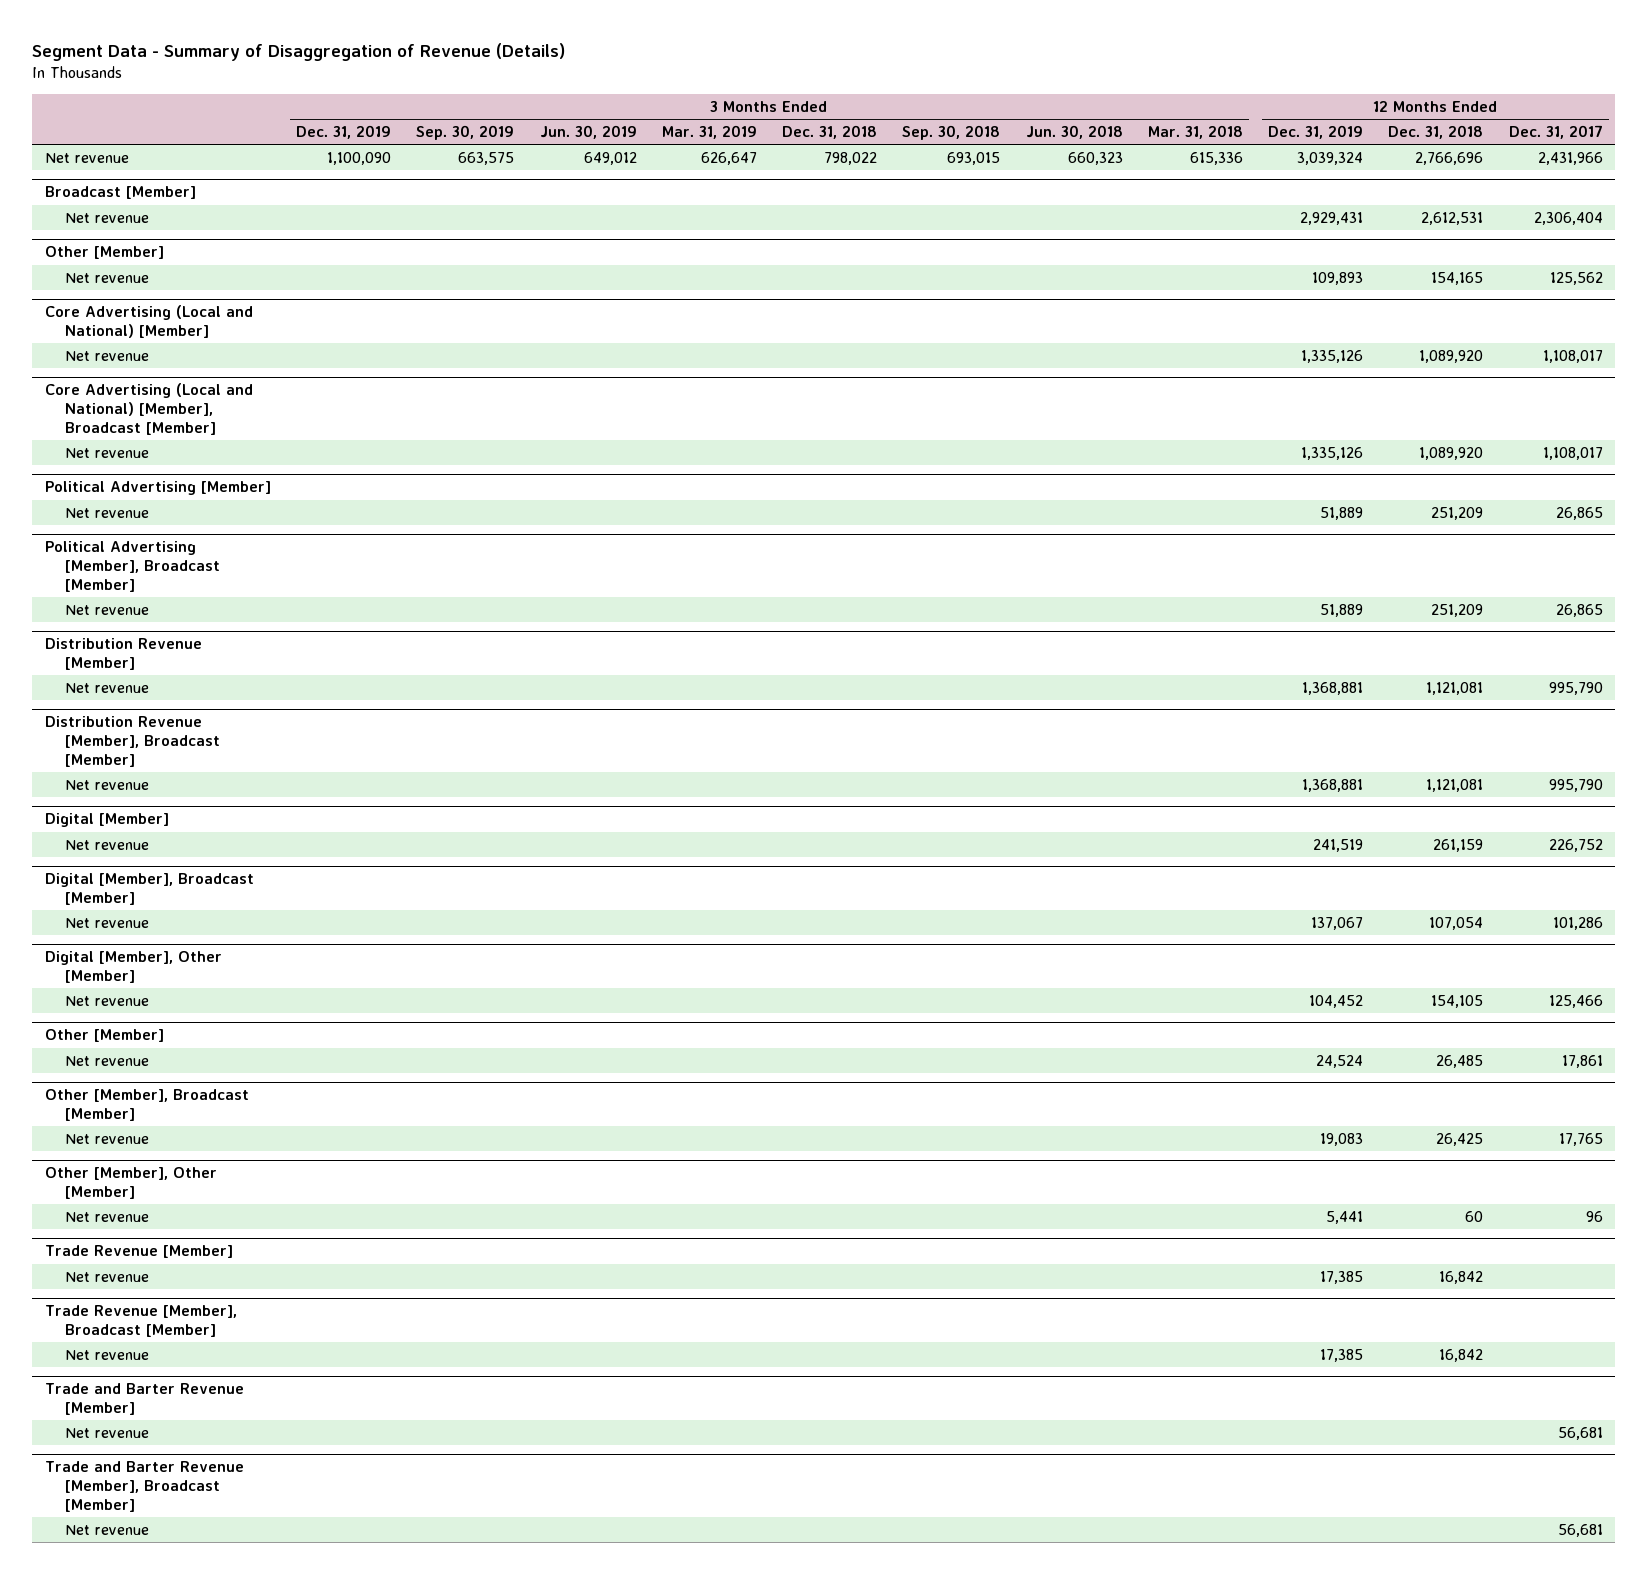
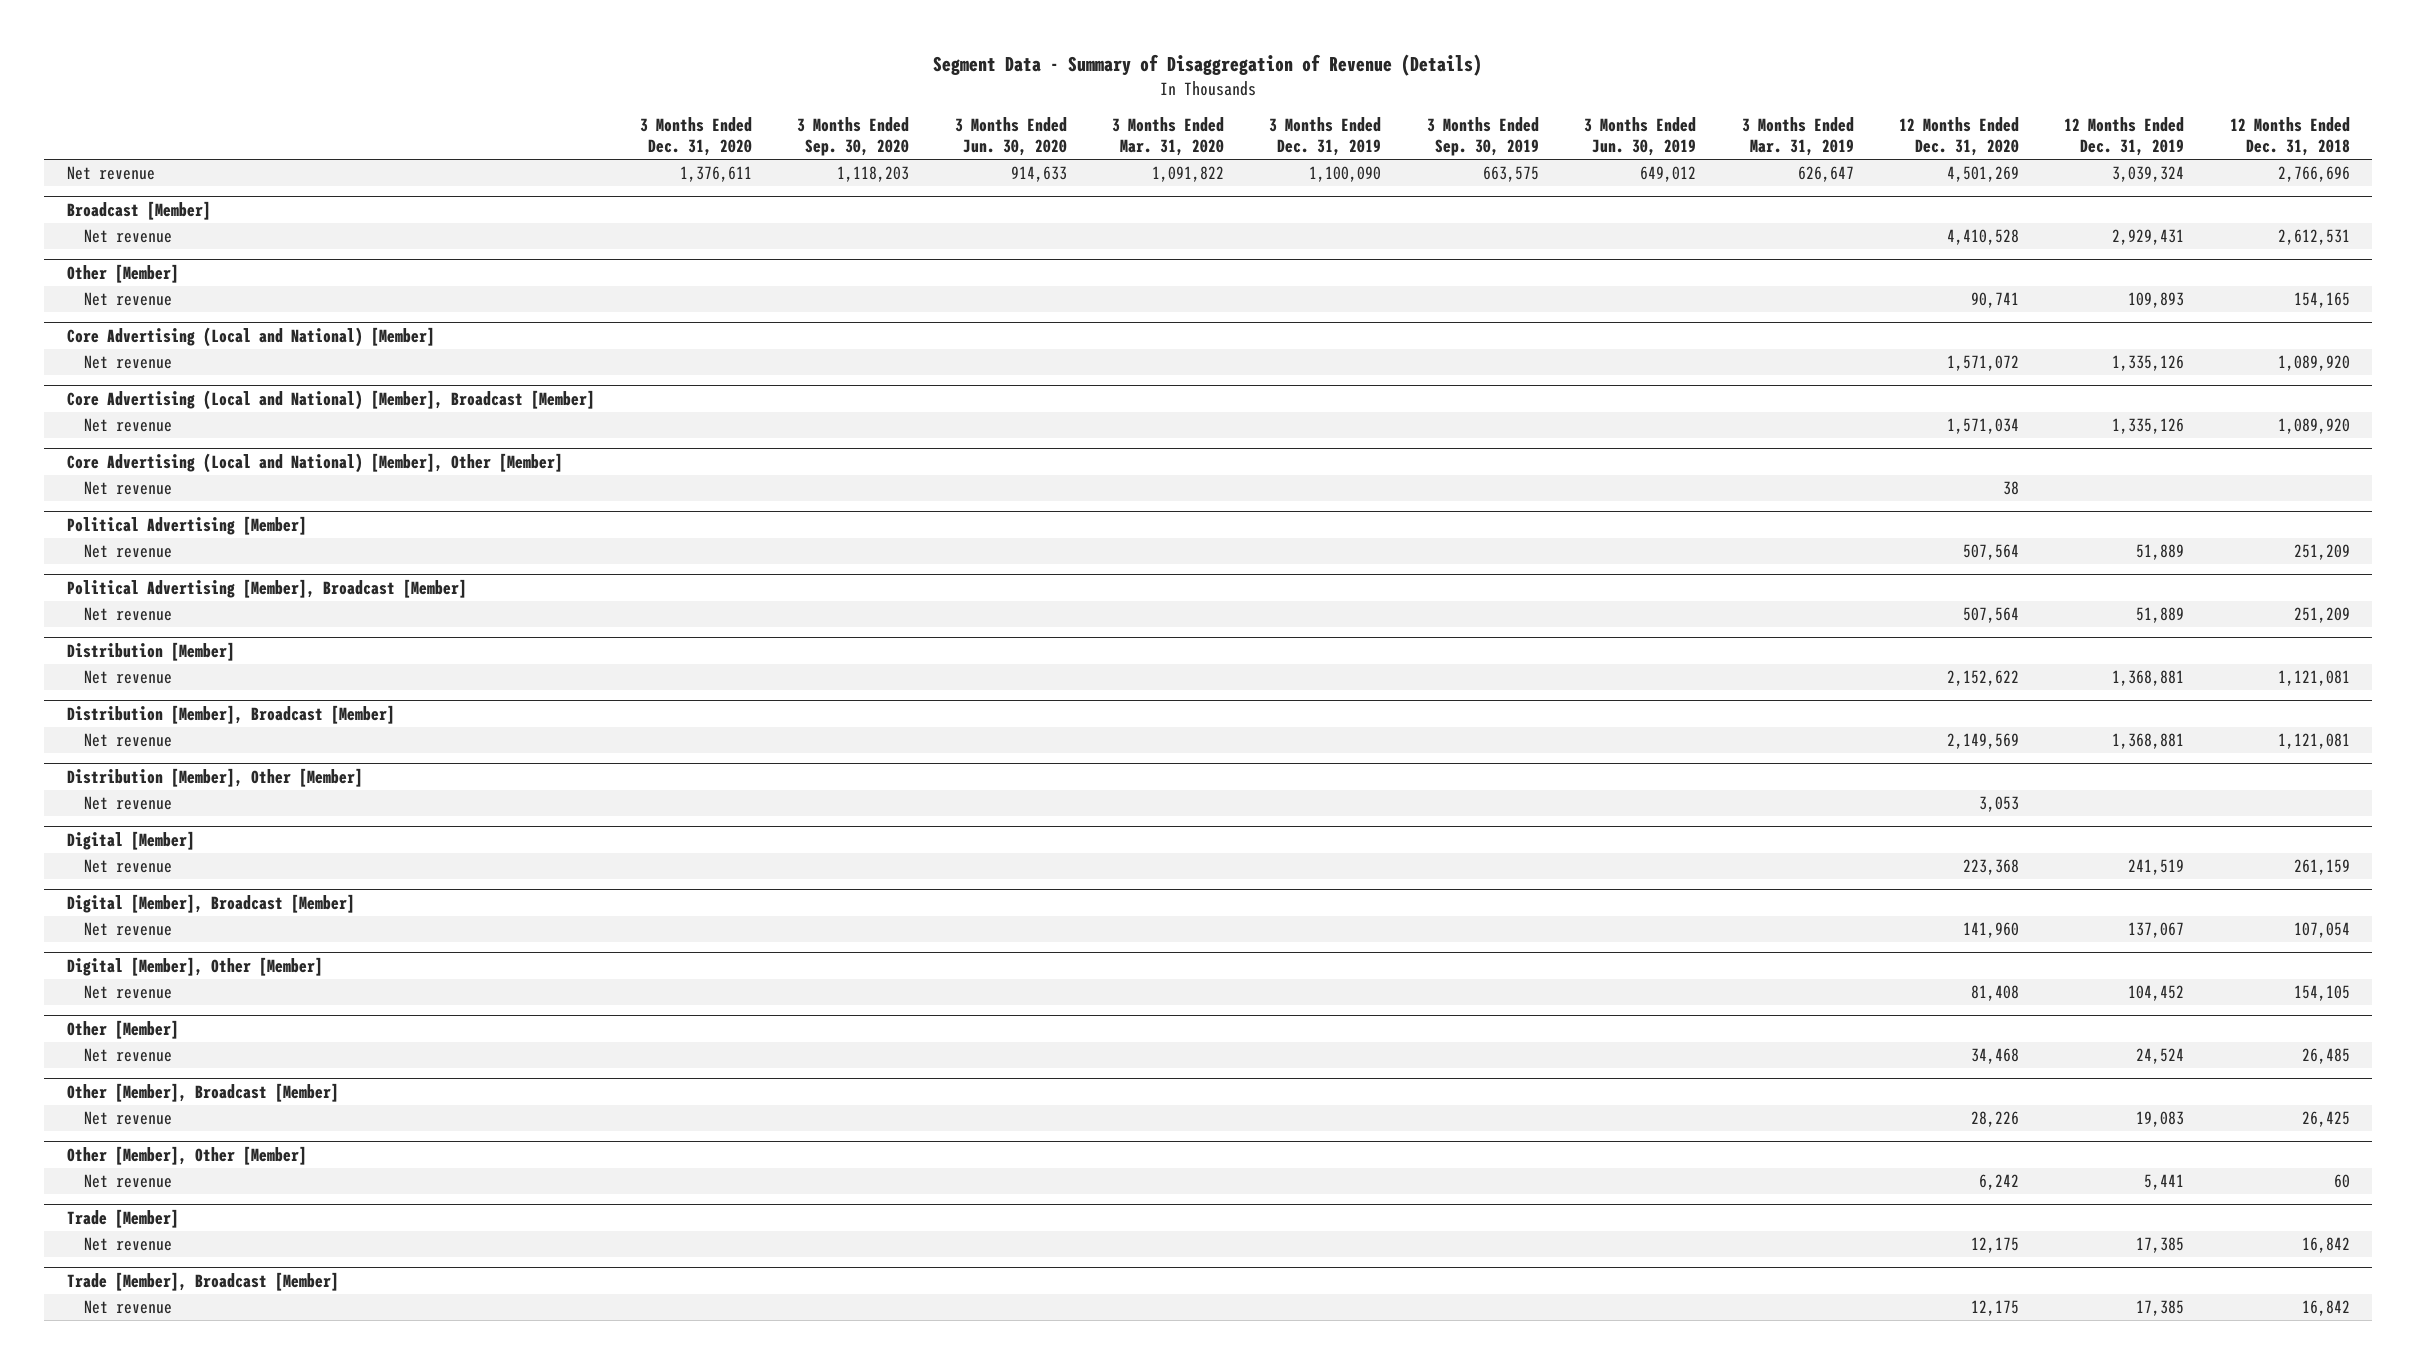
- | 3 Months Ended Dec. 31, 2019 | 3 Months Ended Sep. 30, 2019 | 3 Months Ended Jun. 30, 2019 | 3 Months Ended Mar. 31, 2019 | 3 Months Ended Dec. 31, 2018 | 3 Months Ended Sep. 30, 2018 | 3 Months Ended Jun. 30, 2018 | 3 Months Ended Mar. 31, 2018 | 12 Months Ended Dec. 31, 2019 | 12 Months Ended Dec. 31, 2018 | 12 Months Ended Dec. 31, 2017
+ | 3 Months Ended Dec. 31, 2020 | 3 Months Ended Sep. 30, 2020 | 3 Months Ended Jun. 30, 2020 | 3 Months Ended Mar. 31, 2020 | 3 Months Ended Dec. 31, 2019 | 3 Months Ended Sep. 30, 2019 | 3 Months Ended Jun. 30, 2019 | 3 Months Ended Mar. 31, 2019 | 12 Months Ended Dec. 31, 2020 | 12 Months Ended Dec. 31, 2019 | 12 Months Ended Dec. 31, 2018
+ Core Advertising (Local and National) [Member], Other [Member]
+ Net revenue | | | | | | | | | 38 | |
- Distribution Revenue [Member]
+ Distribution [Member]
- Distribution Revenue [Member], Broadcast [Member]
+ Distribution [Member], Broadcast [Member]
+ Distribution [Member], Other [Member]
+ Net revenue | | | | | | | | | 3,053 | |
- Trade Revenue [Member]
+ Trade [Member]
- Trade Revenue [Member], Broadcast [Member]
+ Trade [Member], Broadcast [Member]
- Trade and Barter Revenue [Member]
- Net revenue | | | | | | | | | | | 56,681
- Trade and Barter Revenue [Member], Broadcast [Member]
- Net revenue | | | | | | | | | | | 56,681

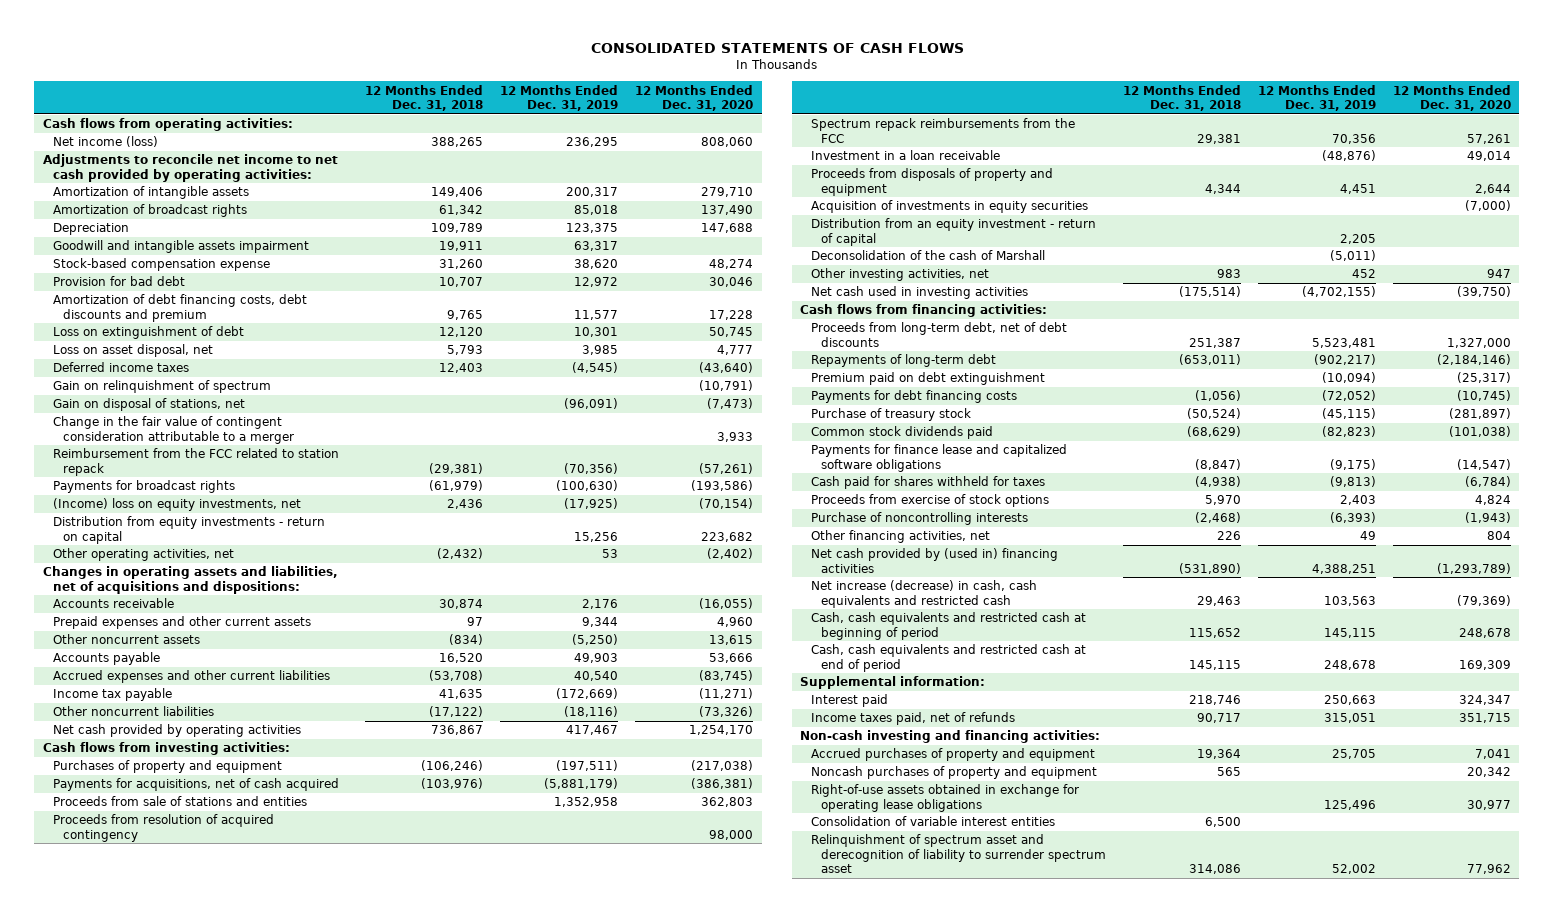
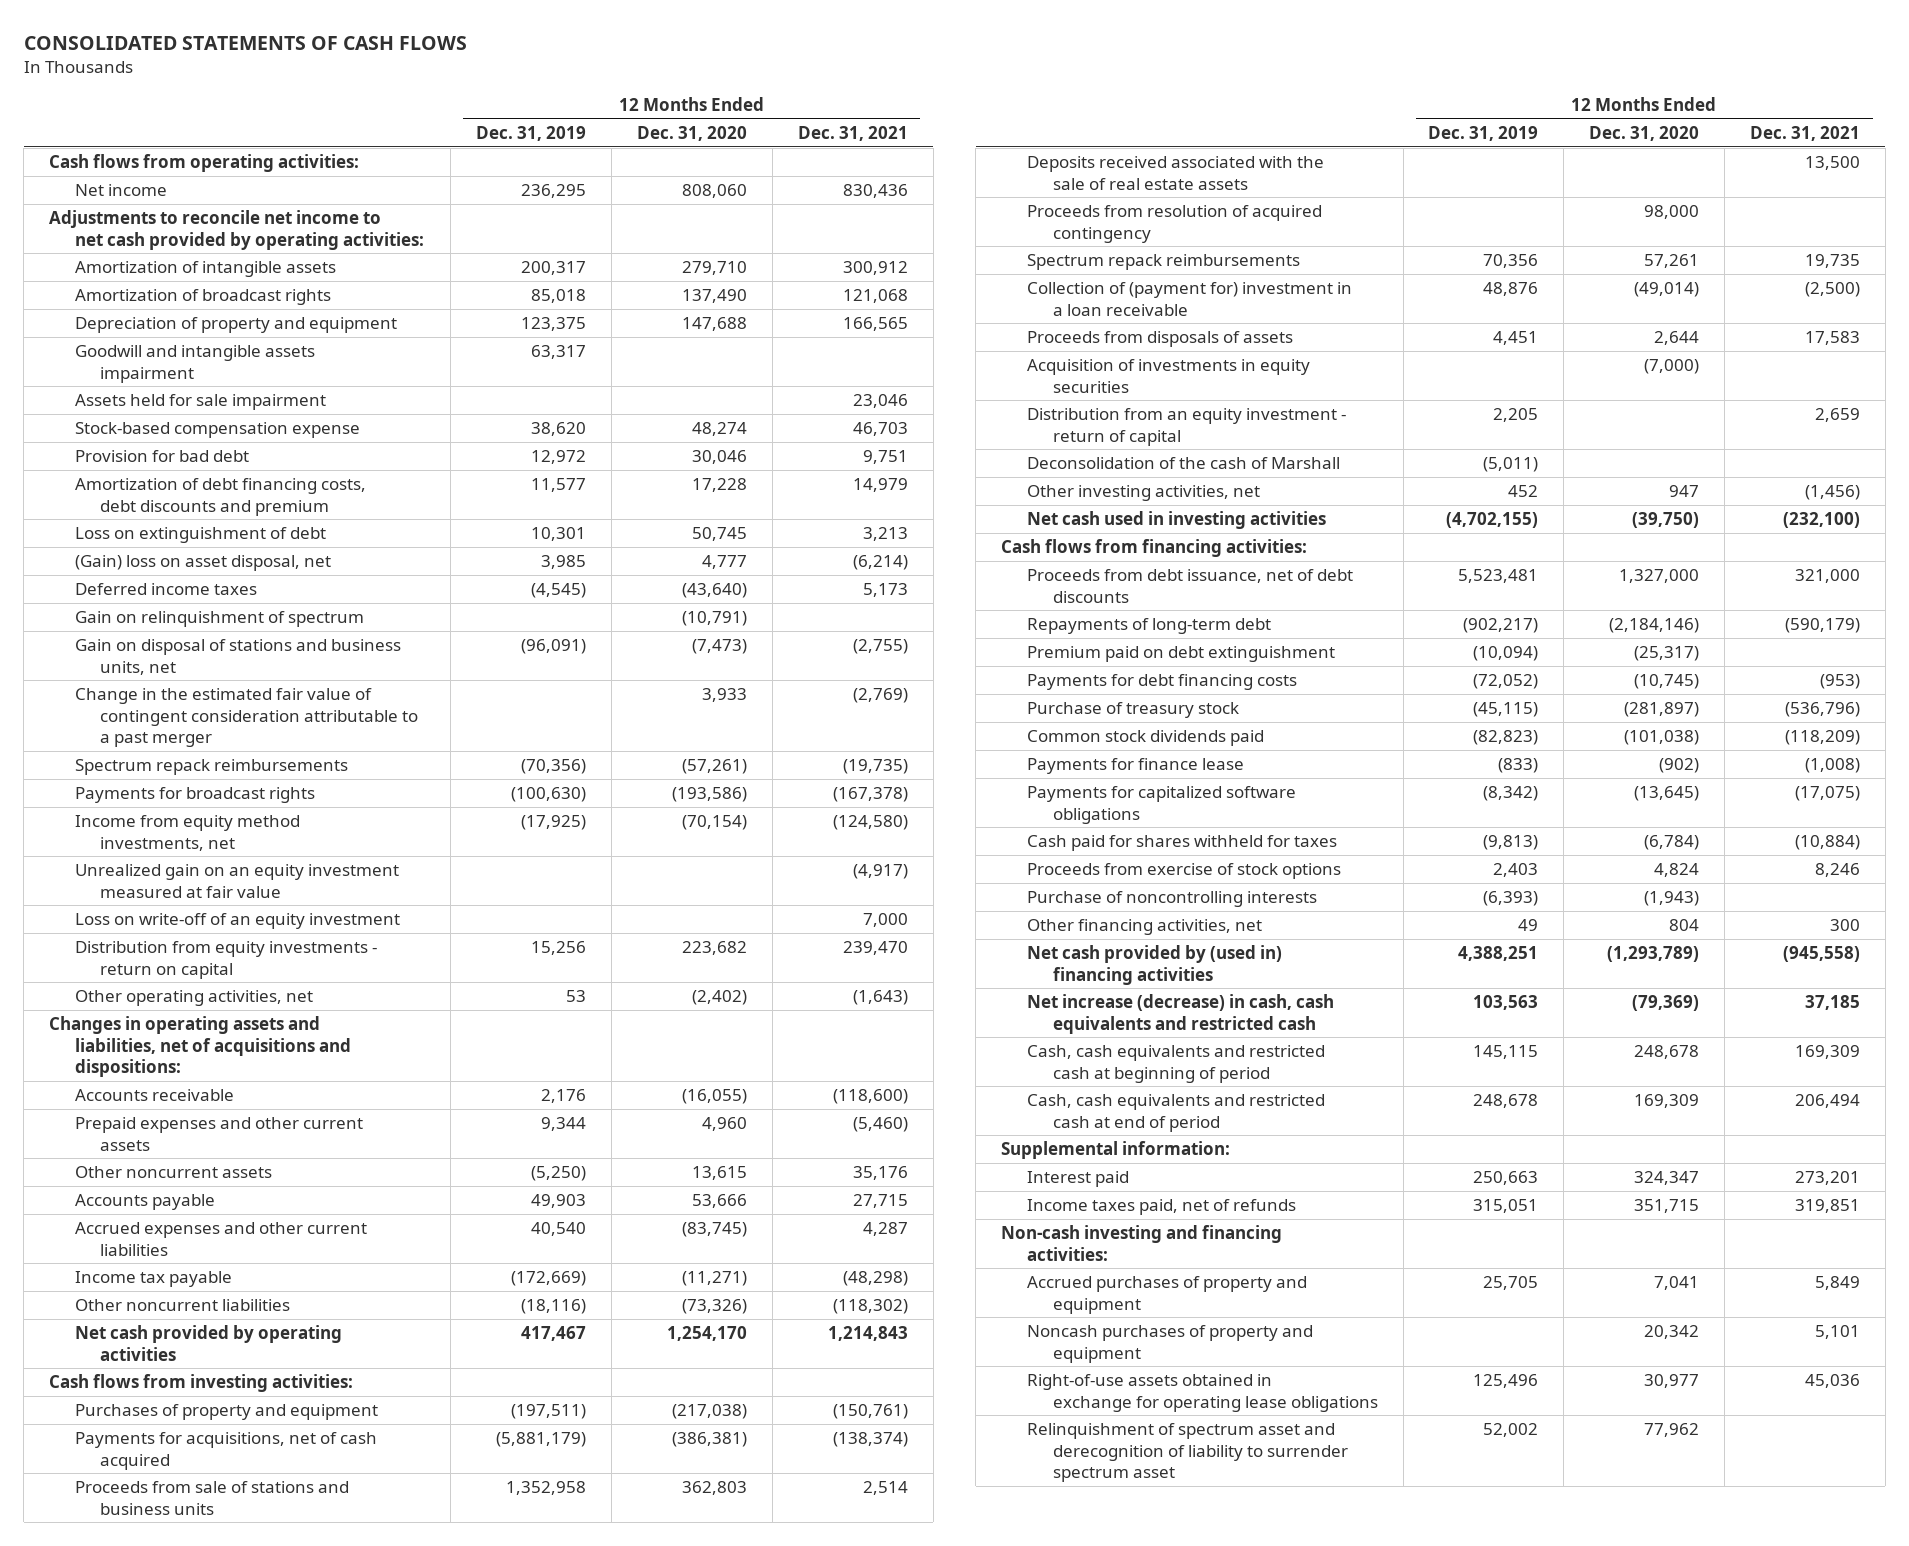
- | 12 Months Ended Dec. 31, 2018 | 12 Months Ended Dec. 31, 2019 | 12 Months Ended Dec. 31, 2020
+ | 12 Months Ended Dec. 31, 2019 | 12 Months Ended Dec. 31, 2020 | 12 Months Ended Dec. 31, 2021
- Net income (loss) | 388,265 | 236,295 | 808,060
+ Net income | 236,295 | 808,060 | 830,436
- Depreciation | 109,789 | 123,375 | 147,688
+ Depreciation of property and equipment | 123,375 | 147,688 | 166,565
+ Assets held for sale impairment | | | 23,046
- Loss on asset disposal, net | 5,793 | 3,985 | 4,777
+ (Gain) loss on asset disposal, net | 3,985 | 4,777 | (6,214)
- Gain on disposal of stations, net | | (96,091) | (7,473)
- Change in the fair value of contingent consideration attributable to a merger | | | 3,933
- Reimbursement from the FCC related to station repack | (29,381) | (70,356) | (57,261)
+ Gain on disposal of stations and business units, net | (96,091) | (7,473) | (2,755)
+ Change in the estimated fair value of contingent consideration attributable to a past merger | | 3,933 | (2,769)
+ Spectrum repack reimbursements | (70,356) | (57,261) | (19,735)
- (Income) loss on equity investments, net | 2,436 | (17,925) | (70,154)
+ Income from equity method investments, net | (17,925) | (70,154) | (124,580)
+ Unrealized gain on an equity investment measured at fair value | | | (4,917)
+ Loss on write-off of an equity investment | | | 7,000
- Proceeds from sale of stations and entities | | 1,352,958 | 362,803
+ Proceeds from sale of stations and business units | 1,352,958 | 362,803 | 2,514
+ Deposits received associated with the sale of real estate assets | | | 13,500
- Spectrum repack reimbursements from the FCC | 29,381 | 70,356 | 57,261
- Investment in a loan receivable | | (48,876) | 49,014
- Proceeds from disposals of property and equipment | 4,344 | 4,451 | 2,644
+ Spectrum repack reimbursements | 70,356 | 57,261 | 19,735
+ Collection of (payment for) investment in a loan receivable | 48,876 | (49,014) | (2,500)
+ Proceeds from disposals of assets | 4,451 | 2,644 | 17,583
- Proceeds from long-term debt, net of debt discounts | 251,387 | 5,523,481 | 1,327,000
+ Proceeds from debt issuance, net of debt discounts | 5,523,481 | 1,327,000 | 321,000
- Payments for finance lease and capitalized software obligations | (8,847) | (9,175) | (14,547)
+ Payments for finance lease | (833) | (902) | (1,008)
+ Payments for capitalized software obligations | (8,342) | (13,645) | (17,075)
- Consolidation of variable interest entities | 6,500 | |

